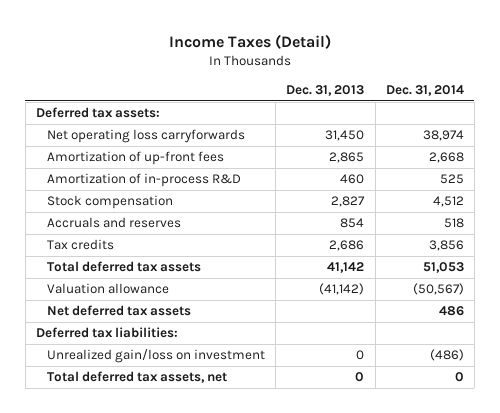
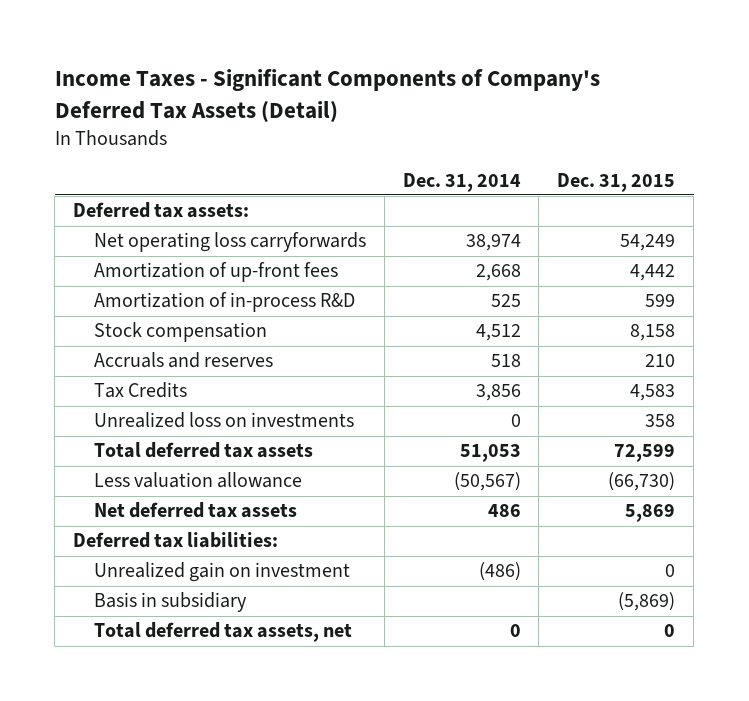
- Income Taxes (Detail)
+ Income Taxes - Significant Components of Company's Deferred Tax Assets (Detail)
- | Dec. 31, 2013 | Dec. 31, 2014
+ | Dec. 31, 2014 | Dec. 31, 2015
- Tax credits | 2,686 | 3,856
+ Tax Credits | 3,856 | 4,583
+ Unrealized loss on investments | 0 | 358
- Valuation allowance | (41,142) | (50,567)
+ Less valuation allowance | (50,567) | (66,730)
- Unrealized gain/loss on investment | 0 | (486)
+ Unrealized gain on investment | (486) | 0
+ Basis in subsidiary | | (5,869)

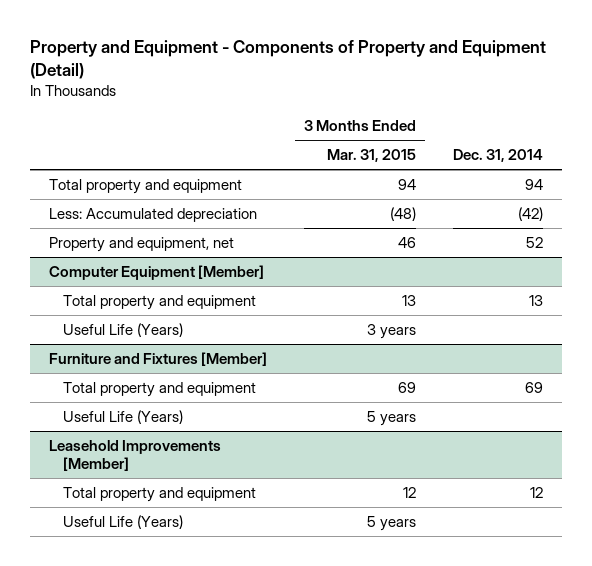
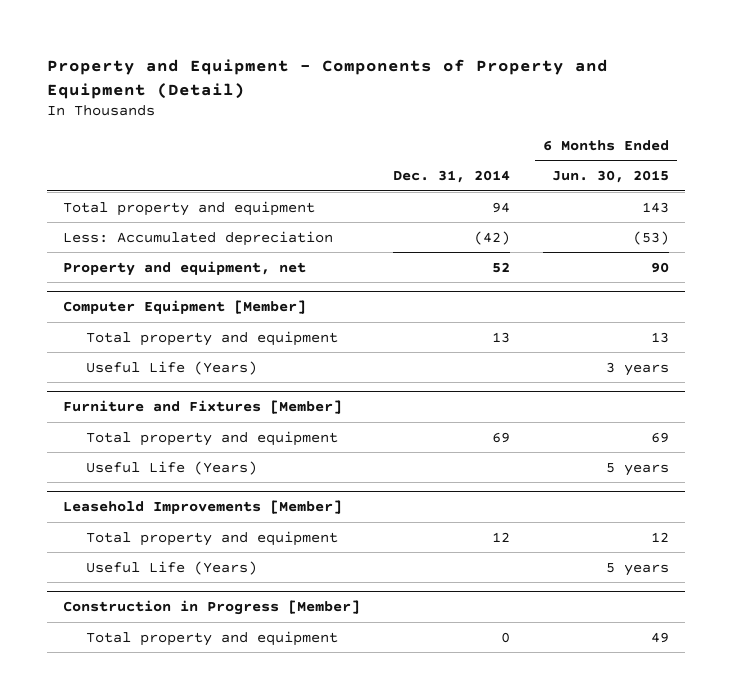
- | 3 Months Ended Mar. 31, 2015 | Dec. 31, 2014
+ | Dec. 31, 2014 | 6 Months Ended Jun. 30, 2015
+ Construction in Progress [Member]
+ Total property and equipment | 0 | 49

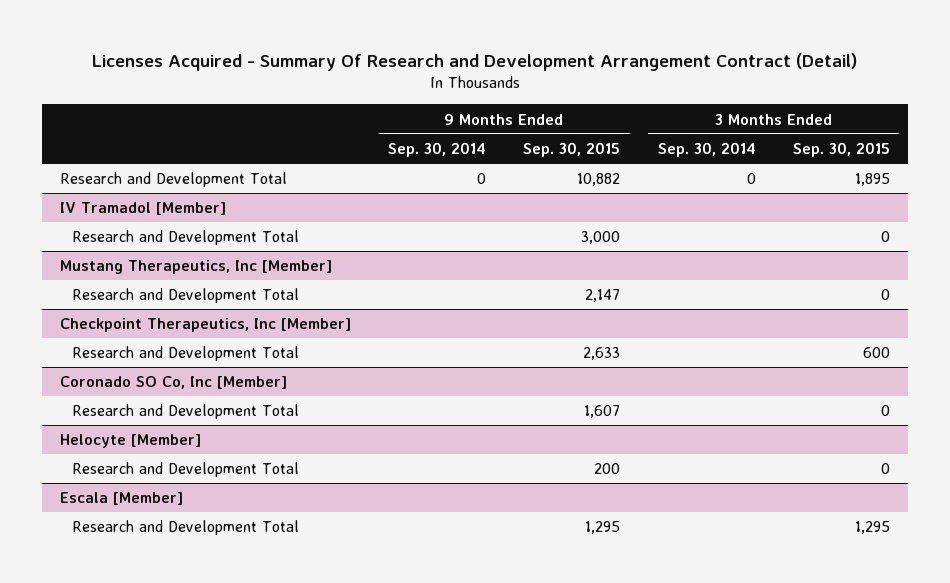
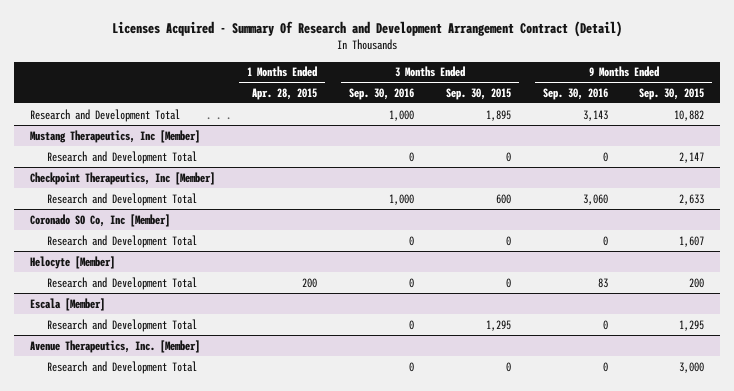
- | 9 Months Ended Sep. 30, 2014 | 9 Months Ended Sep. 30, 2015 | 3 Months Ended Sep. 30, 2014 | 3 Months Ended Sep. 30, 2015
+ | 1 Months Ended Apr. 28, 2015 | 3 Months Ended Sep. 30, 2016 | 3 Months Ended Sep. 30, 2015 | 9 Months Ended Sep. 30, 2016 | 9 Months Ended Sep. 30, 2015
- IV Tramadol [Member]
- Research and Development Total | | 3,000 | | 0
+ Avenue Therapeutics, Inc. [Member]
+ Research and Development Total | | 0 | 0 | 0 | 3,000

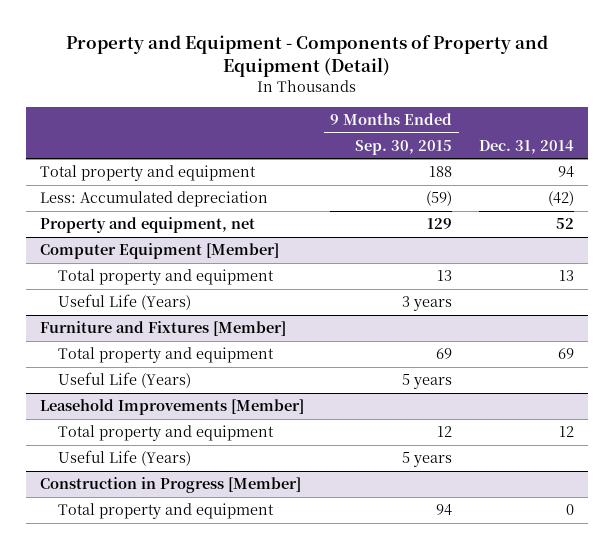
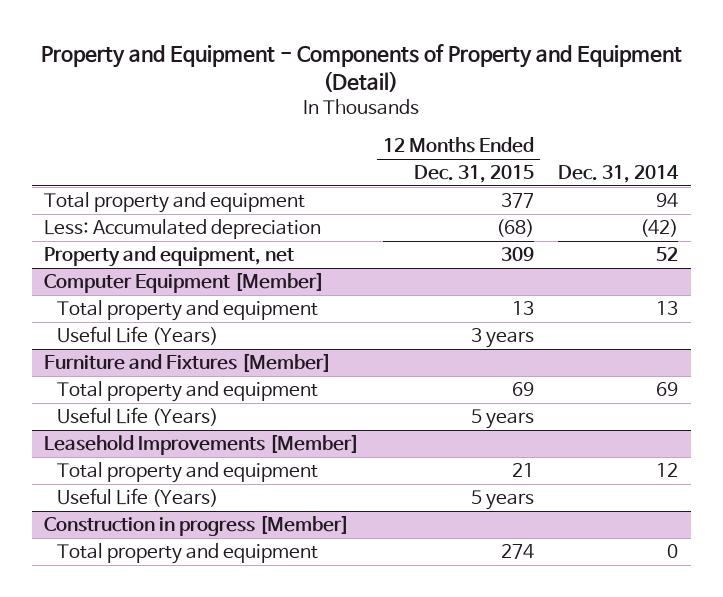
- | 9 Months Ended Sep. 30, 2015 | Dec. 31, 2014
+ | 12 Months Ended Dec. 31, 2015 | Dec. 31, 2014
- Construction in Progress [Member]
+ Construction in progress [Member]

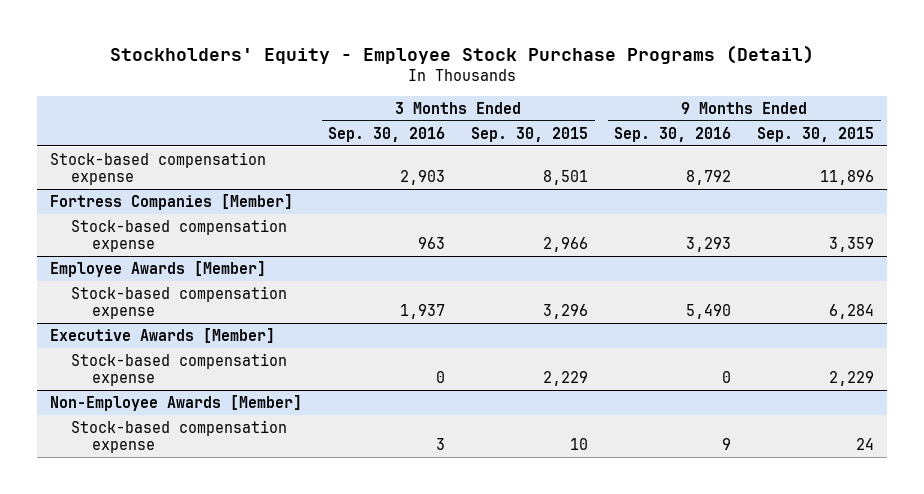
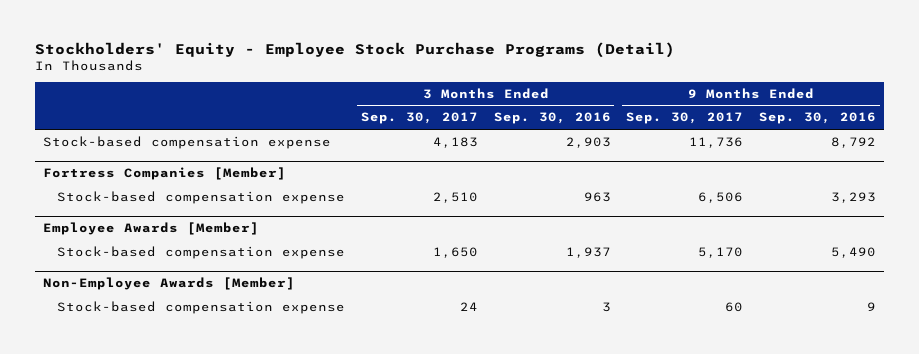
- | 3 Months Ended Sep. 30, 2016 | 3 Months Ended Sep. 30, 2015 | 9 Months Ended Sep. 30, 2016 | 9 Months Ended Sep. 30, 2015
+ | 3 Months Ended Sep. 30, 2017 | 3 Months Ended Sep. 30, 2016 | 9 Months Ended Sep. 30, 2017 | 9 Months Ended Sep. 30, 2016
- Executive Awards [Member]
- Stock-based compensation expense | 0 | 2,229 | 0 | 2,229

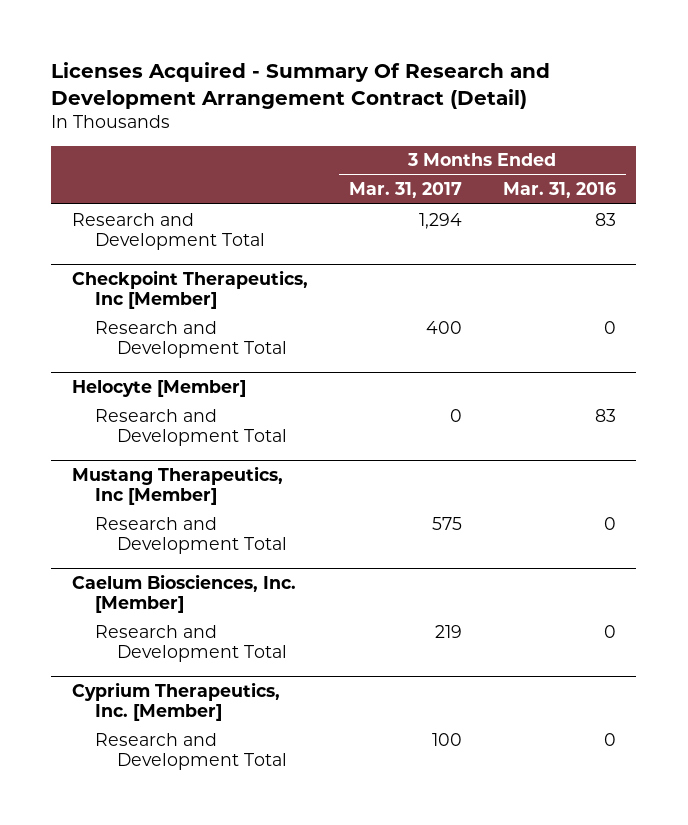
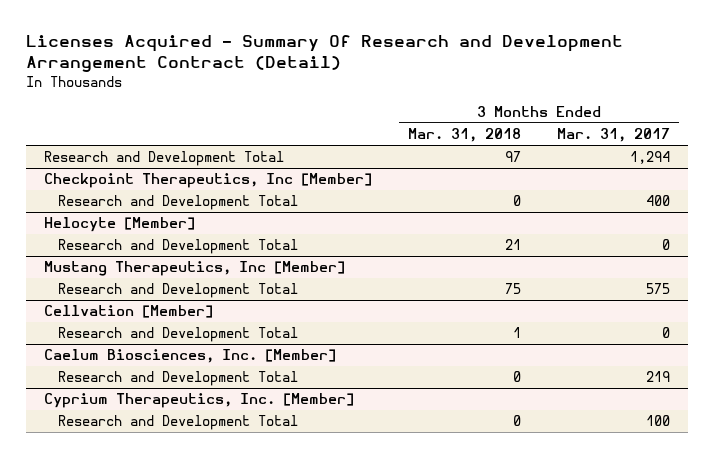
- | 3 Months Ended Mar. 31, 2017 | 3 Months Ended Mar. 31, 2016
+ | 3 Months Ended Mar. 31, 2018 | 3 Months Ended Mar. 31, 2017
+ Cellvation [Member]
+ Research and Development Total | 1 | 0

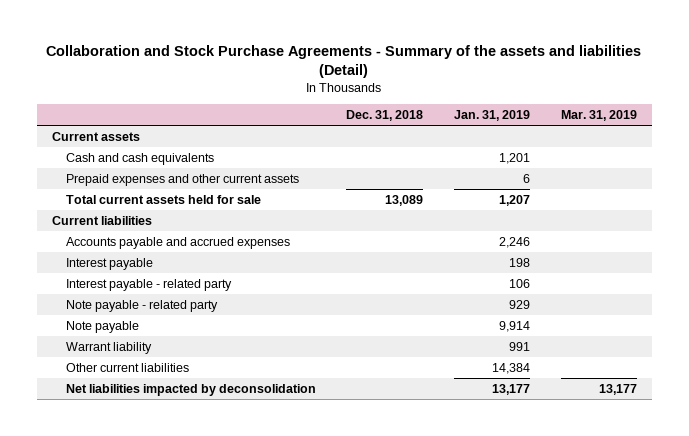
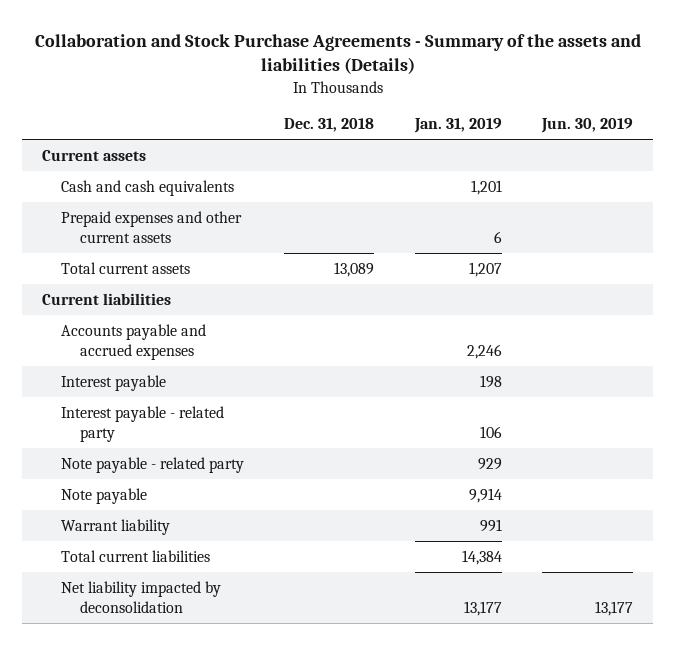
- Collaboration and Stock Purchase Agreements - Summary of the assets and liabilities (Detail)
+ Collaboration and Stock Purchase Agreements - Summary of the assets and liabilities (Details)
- | Dec. 31, 2018 | Jan. 31, 2019 | Mar. 31, 2019
+ | Dec. 31, 2018 | Jan. 31, 2019 | Jun. 30, 2019
- Total current assets held for sale | 13,089 | 1,207 |
+ Total current assets | 13,089 | 1,207 |
- Other current liabilities | | 14,384 |
- Net liabilities impacted by deconsolidation | | 13,177 | 13,177
+ Total current liabilities | | 14,384 |
+ Net liability impacted by deconsolidation | | 13,177 | 13,177

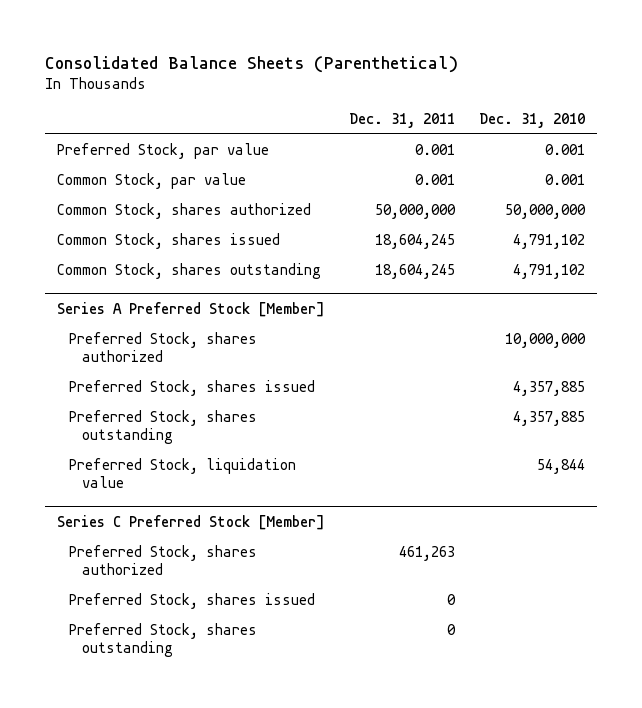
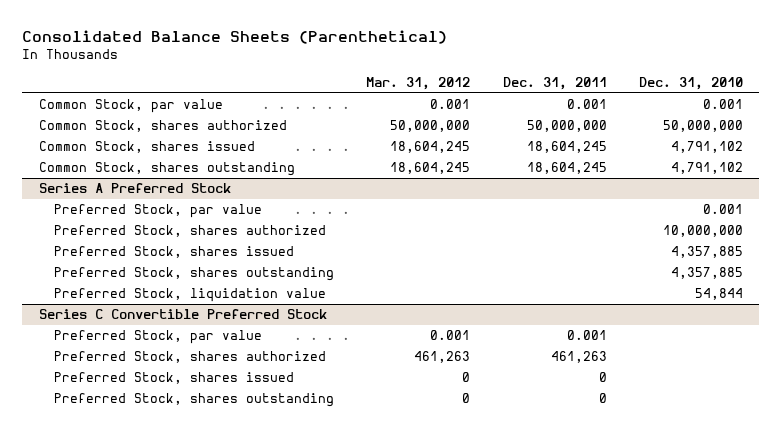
- | Dec. 31, 2011 | Dec. 31, 2010
+ | Mar. 31, 2012 | Dec. 31, 2011 | Dec. 31, 2010
- Preferred Stock, par value | 0.001 | 0.001
- Series A Preferred Stock [Member]
+ Series A Preferred Stock
+ Preferred Stock, par value | | | 0.001
- Series C Preferred Stock [Member]
+ Series C Convertible Preferred Stock
+ Preferred Stock, par value | 0.001 | 0.001 |

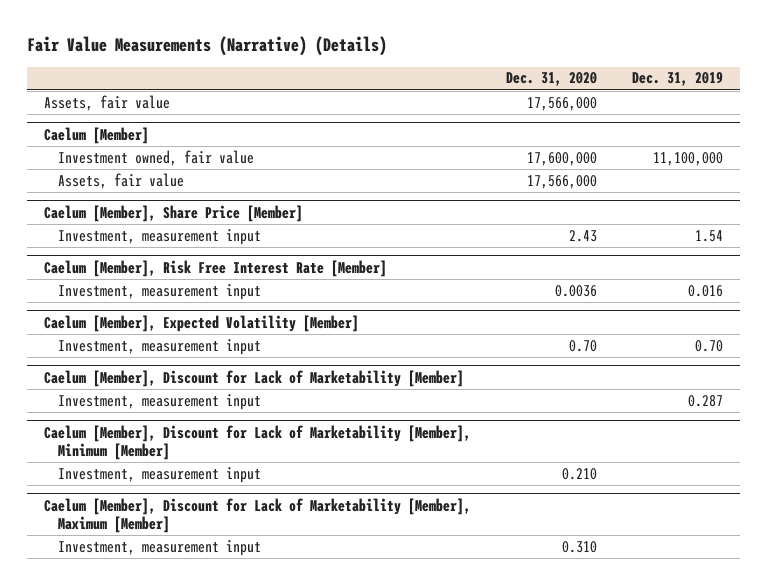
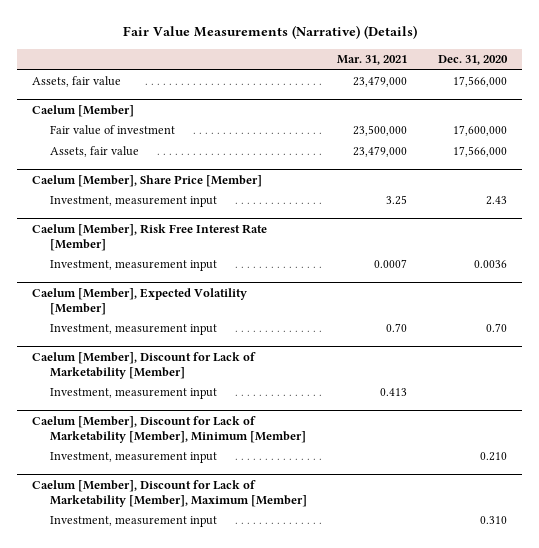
- | Dec. 31, 2020 | Dec. 31, 2019
+ | Mar. 31, 2021 | Dec. 31, 2020
@ Caelum [Member]
- Investment owned, fair value | 17,600,000 | 11,100,000
+ Fair value of investment | 23,500,000 | 17,600,000

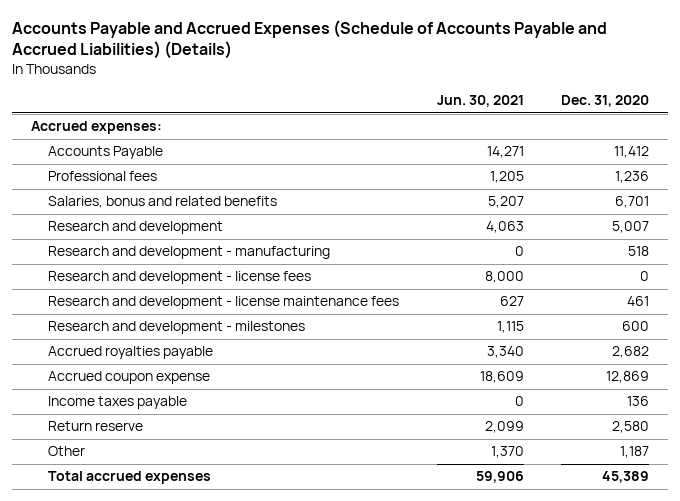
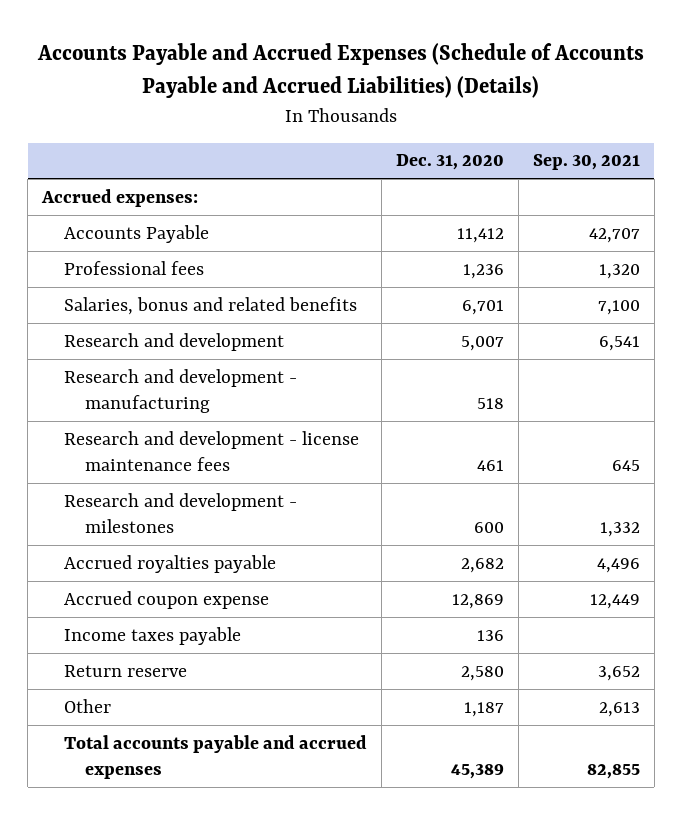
- | Jun. 30, 2021 | Dec. 31, 2020
+ | Dec. 31, 2020 | Sep. 30, 2021
- Research and development - license fees | 8,000 | 0
- Total accrued expenses | 59,906 | 45,389
+ Total accounts payable and accrued expenses | 45,389 | 82,855

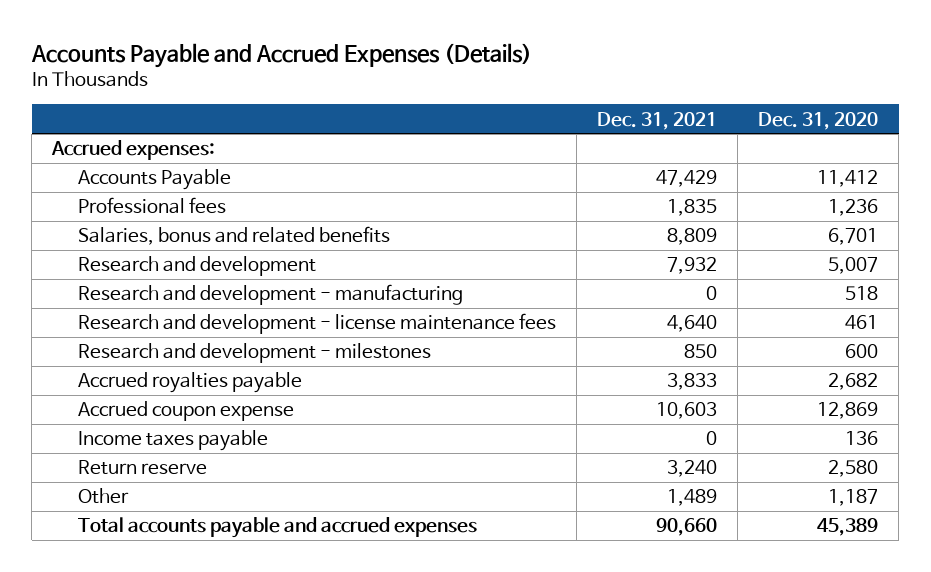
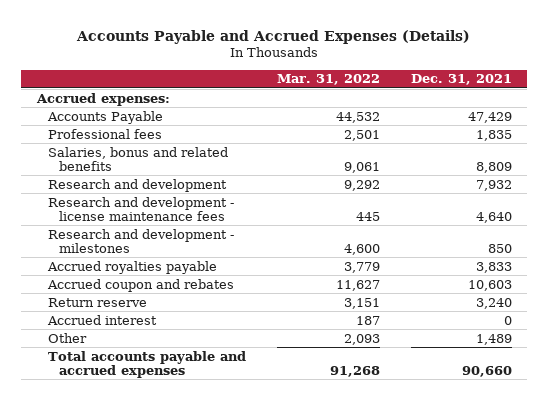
- | Dec. 31, 2021 | Dec. 31, 2020
+ | Mar. 31, 2022 | Dec. 31, 2021
- Research and development - manufacturing | 0 | 518
- Accrued coupon expense | 10,603 | 12,869
- Income taxes payable | 0 | 136
+ Accrued coupon and rebates | 11,627 | 10,603
+ Accrued interest | 187 | 0

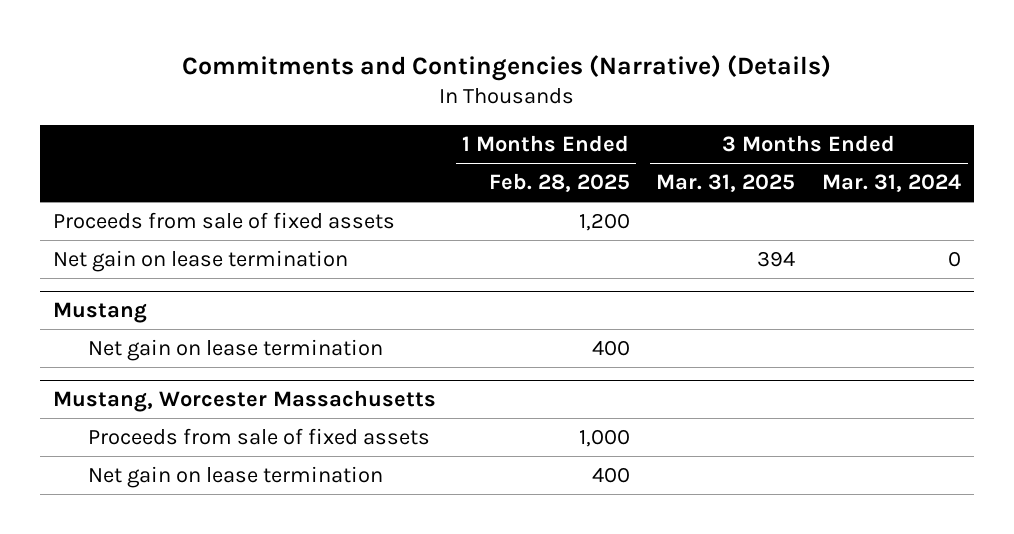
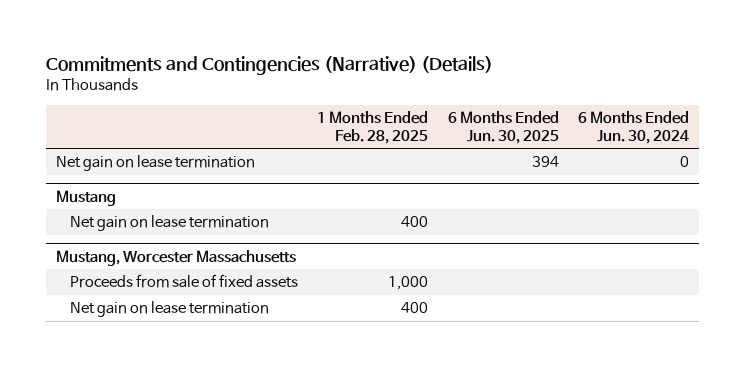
- | 1 Months Ended Feb. 28, 2025 | 3 Months Ended Mar. 31, 2025 | 3 Months Ended Mar. 31, 2024
+ | 1 Months Ended Feb. 28, 2025 | 6 Months Ended Jun. 30, 2025 | 6 Months Ended Jun. 30, 2024
- Proceeds from sale of fixed assets | 1,200 | |

